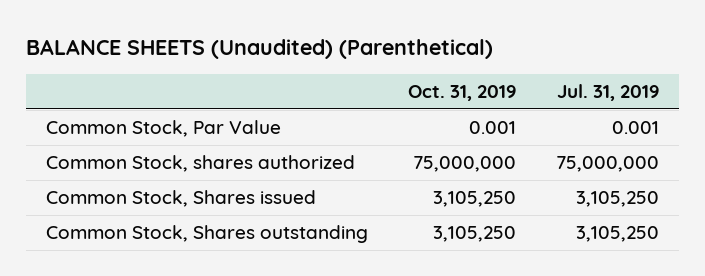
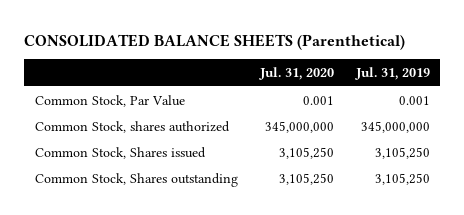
- BALANCE SHEETS (Unaudited) (Parenthetical)
+ CONSOLIDATED BALANCE SHEETS (Parenthetical)
- | Oct. 31, 2019 | Jul. 31, 2019
+ | Jul. 31, 2020 | Jul. 31, 2019
- Common Stock, shares authorized | 75,000,000 | 75,000,000
+ Common Stock, shares authorized | 345,000,000 | 345,000,000

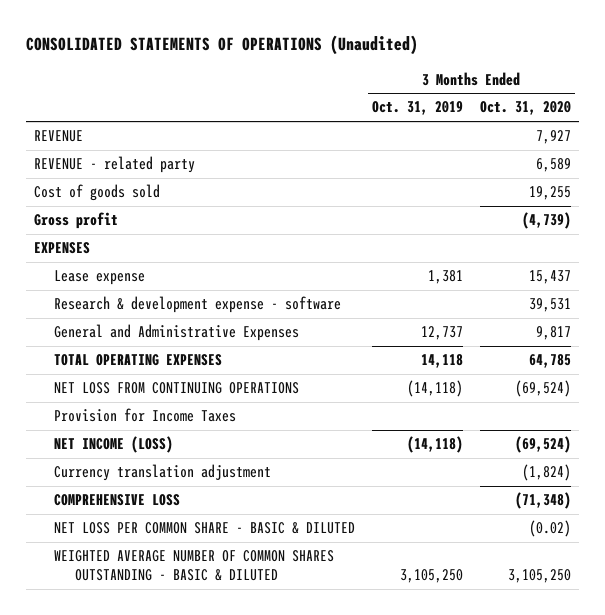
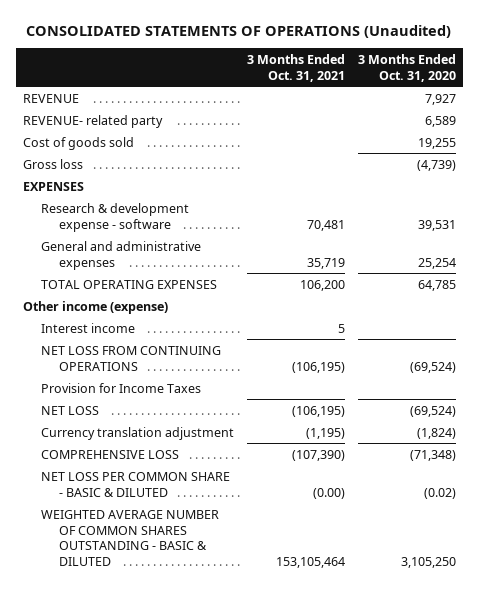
- | 3 Months Ended Oct. 31, 2019 | 3 Months Ended Oct. 31, 2020
+ | 3 Months Ended Oct. 31, 2021 | 3 Months Ended Oct. 31, 2020
- REVENUE - related party | | 6,589
+ REVENUE- related party | | 6,589
- Gross profit | | (4,739)
+ Gross loss | | (4,739)
- Lease expense | 1,381 | 15,437
- General and Administrative Expenses | 12,737 | 9,817
+ General and administrative expenses | 35,719 | 25,254
+ Other income (expense)
+ Interest income | 5 |
- NET INCOME (LOSS) | (14,118) | (69,524)
+ NET LOSS | (106,195) | (69,524)

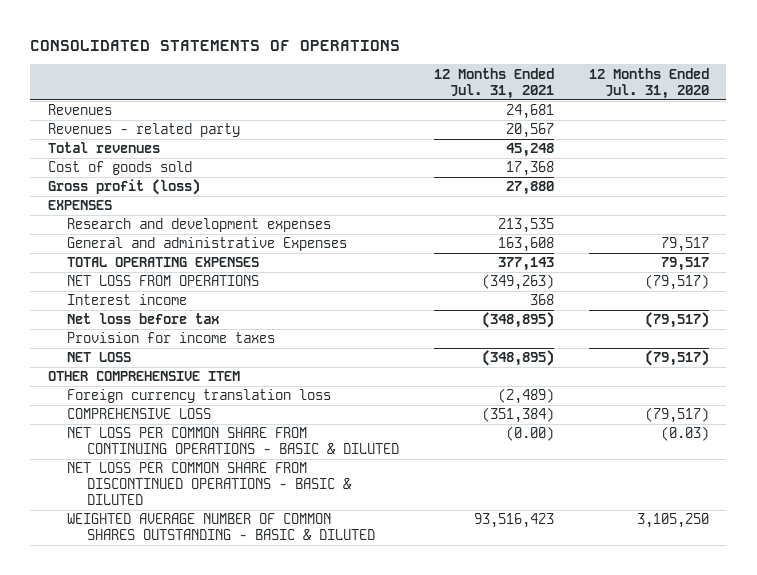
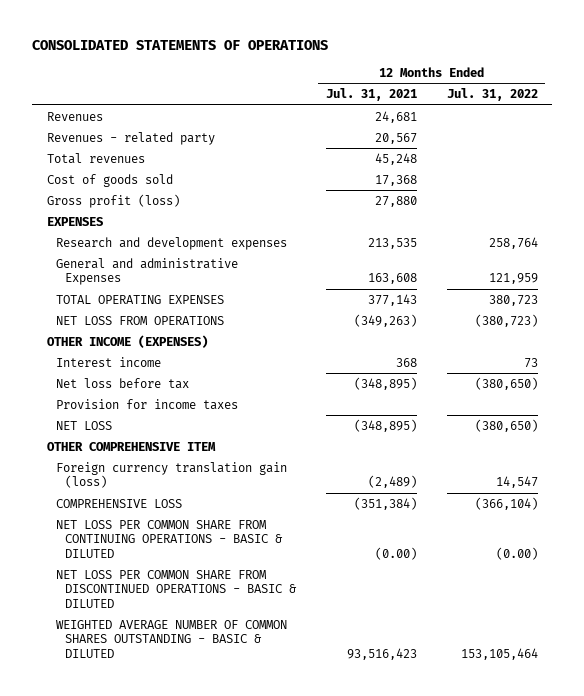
- | 12 Months Ended Jul. 31, 2021 | 12 Months Ended Jul. 31, 2020
+ | 12 Months Ended Jul. 31, 2021 | 12 Months Ended Jul. 31, 2022
+ OTHER INCOME (EXPENSES)
- Foreign currency translation loss | (2,489) |
+ Foreign currency translation gain (loss) | (2,489) | 14,547

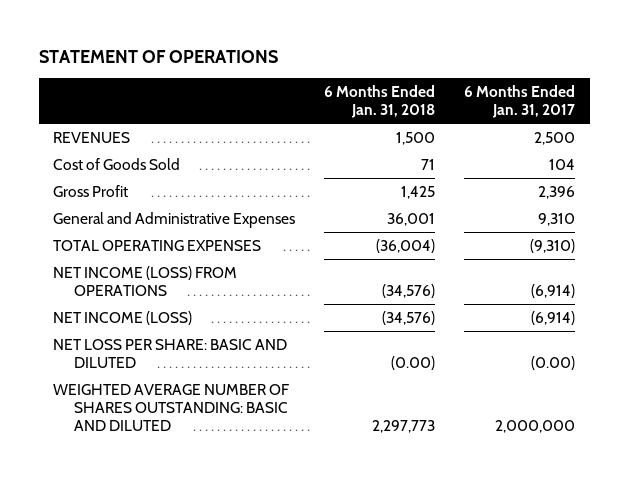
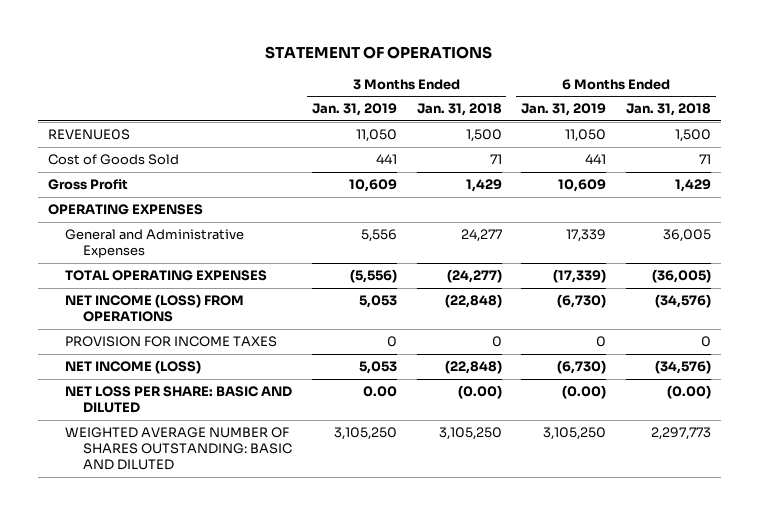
- | 6 Months Ended Jan. 31, 2018 | 6 Months Ended Jan. 31, 2017
+ | 3 Months Ended Jan. 31, 2019 | 3 Months Ended Jan. 31, 2018 | 6 Months Ended Jan. 31, 2019 | 6 Months Ended Jan. 31, 2018
- REVENUES | 1,500 | 2,500
+ REVENUE0S | 11,050 | 1,500 | 11,050 | 1,500
- Gross Profit | 1,425 | 2,396
- General and Administrative Expenses | 36,001 | 9,310
- TOTAL OPERATING EXPENSES | (36,004) | (9,310)
+ Gross Profit | 10,609 | 1,429 | 10,609 | 1,429
+ OPERATING EXPENSES
+ General and Administrative Expenses | 5,556 | 24,277 | 17,339 | 36,005
+ TOTAL OPERATING EXPENSES | (5,556) | (24,277) | (17,339) | (36,005)
+ PROVISION FOR INCOME TAXES | 0 | 0 | 0 | 0

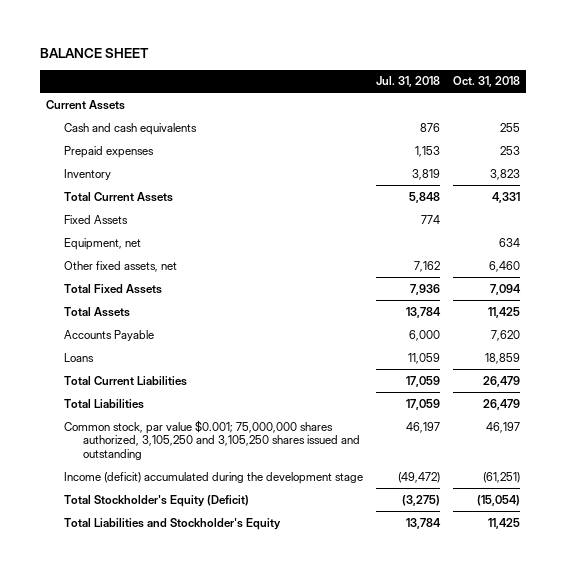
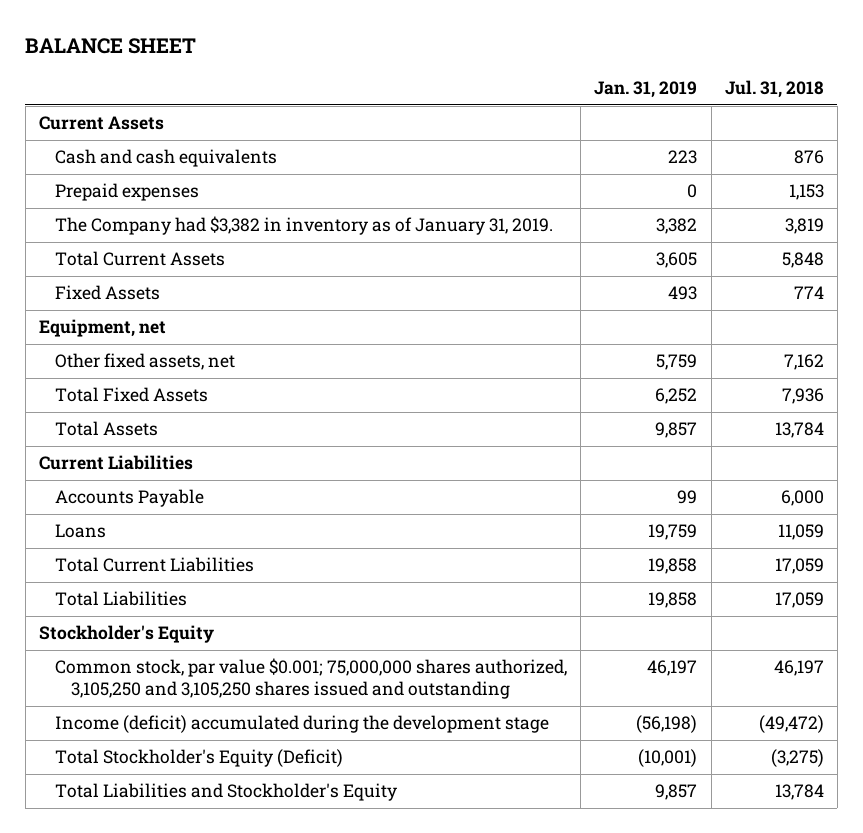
- | Jul. 31, 2018 | Oct. 31, 2018
+ | Jan. 31, 2019 | Jul. 31, 2018
- Inventory | 3,819 | 3,823
+ The Company had $3,382 in inventory as of January 31, 2019. | 3,382 | 3,819
+ Current Liabilities
+ Stockholder's Equity

